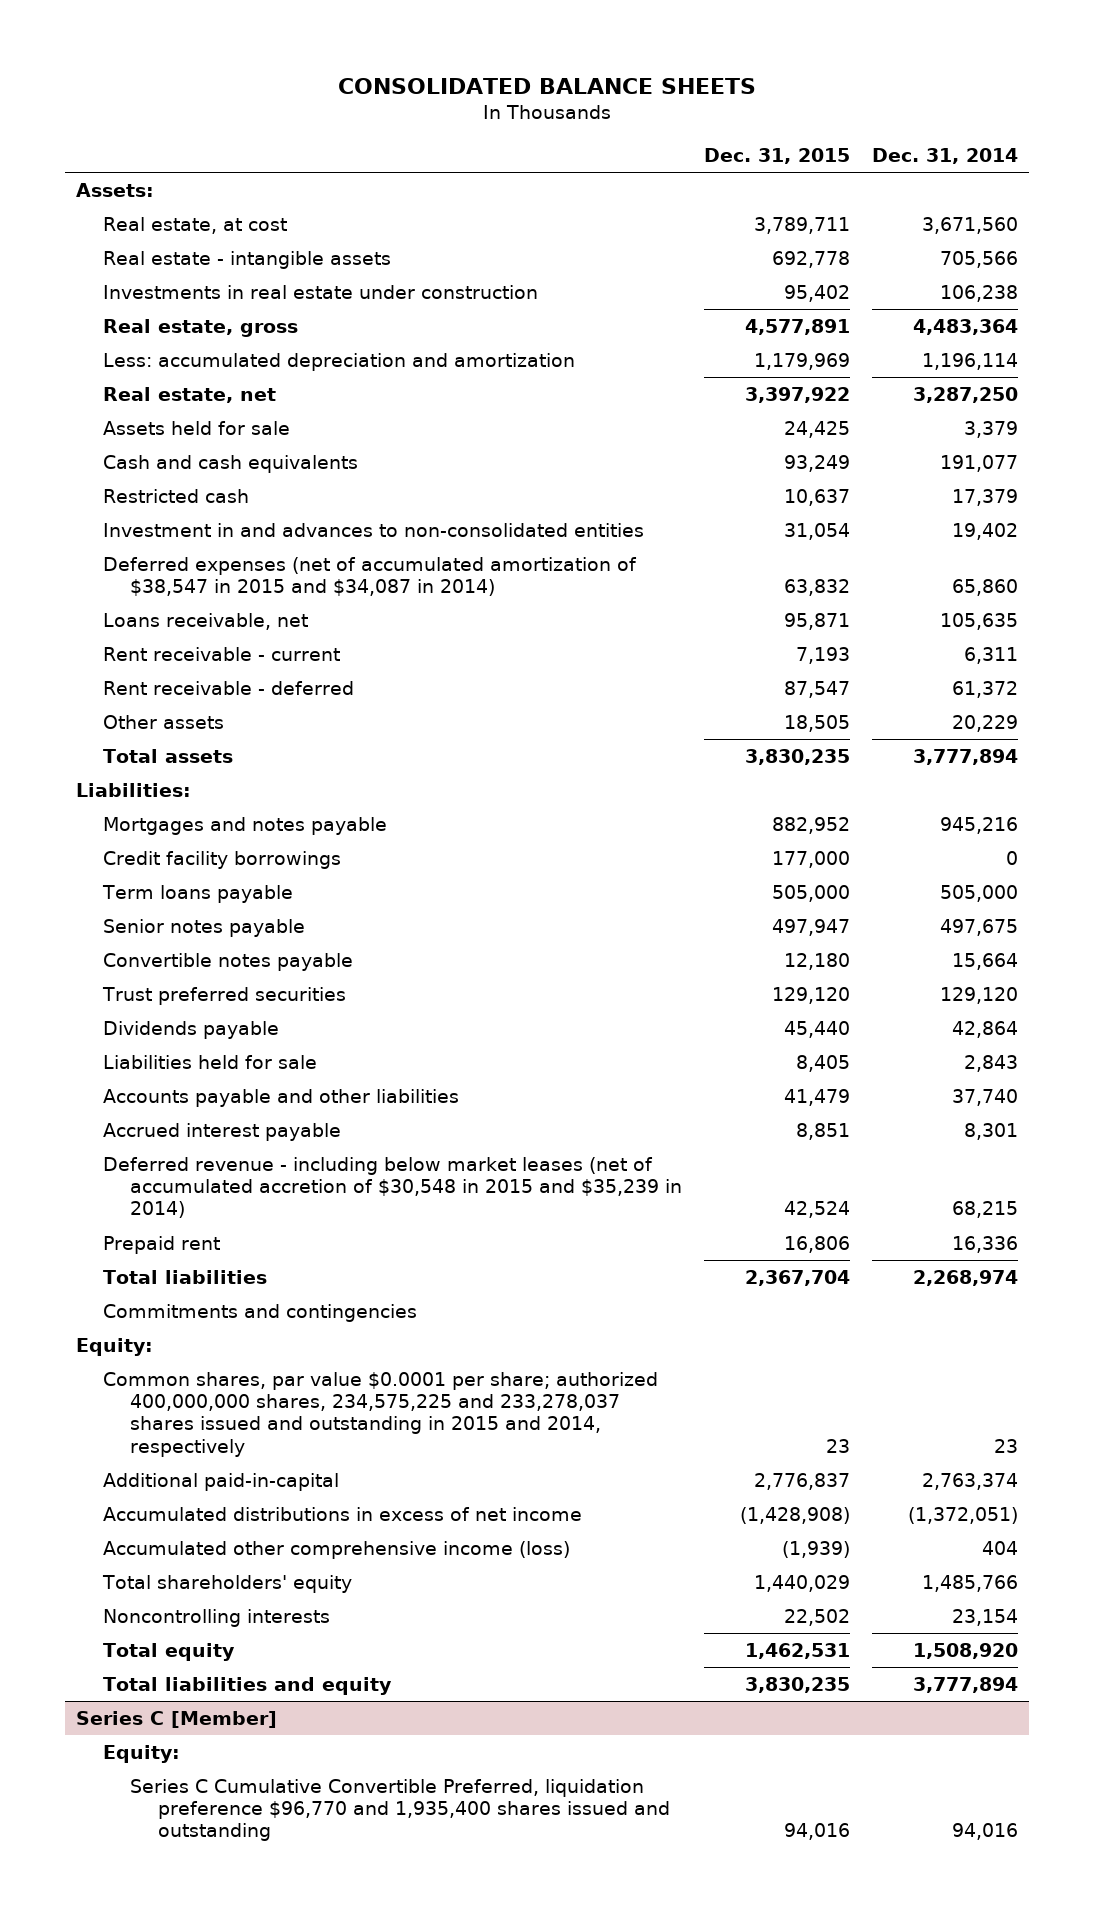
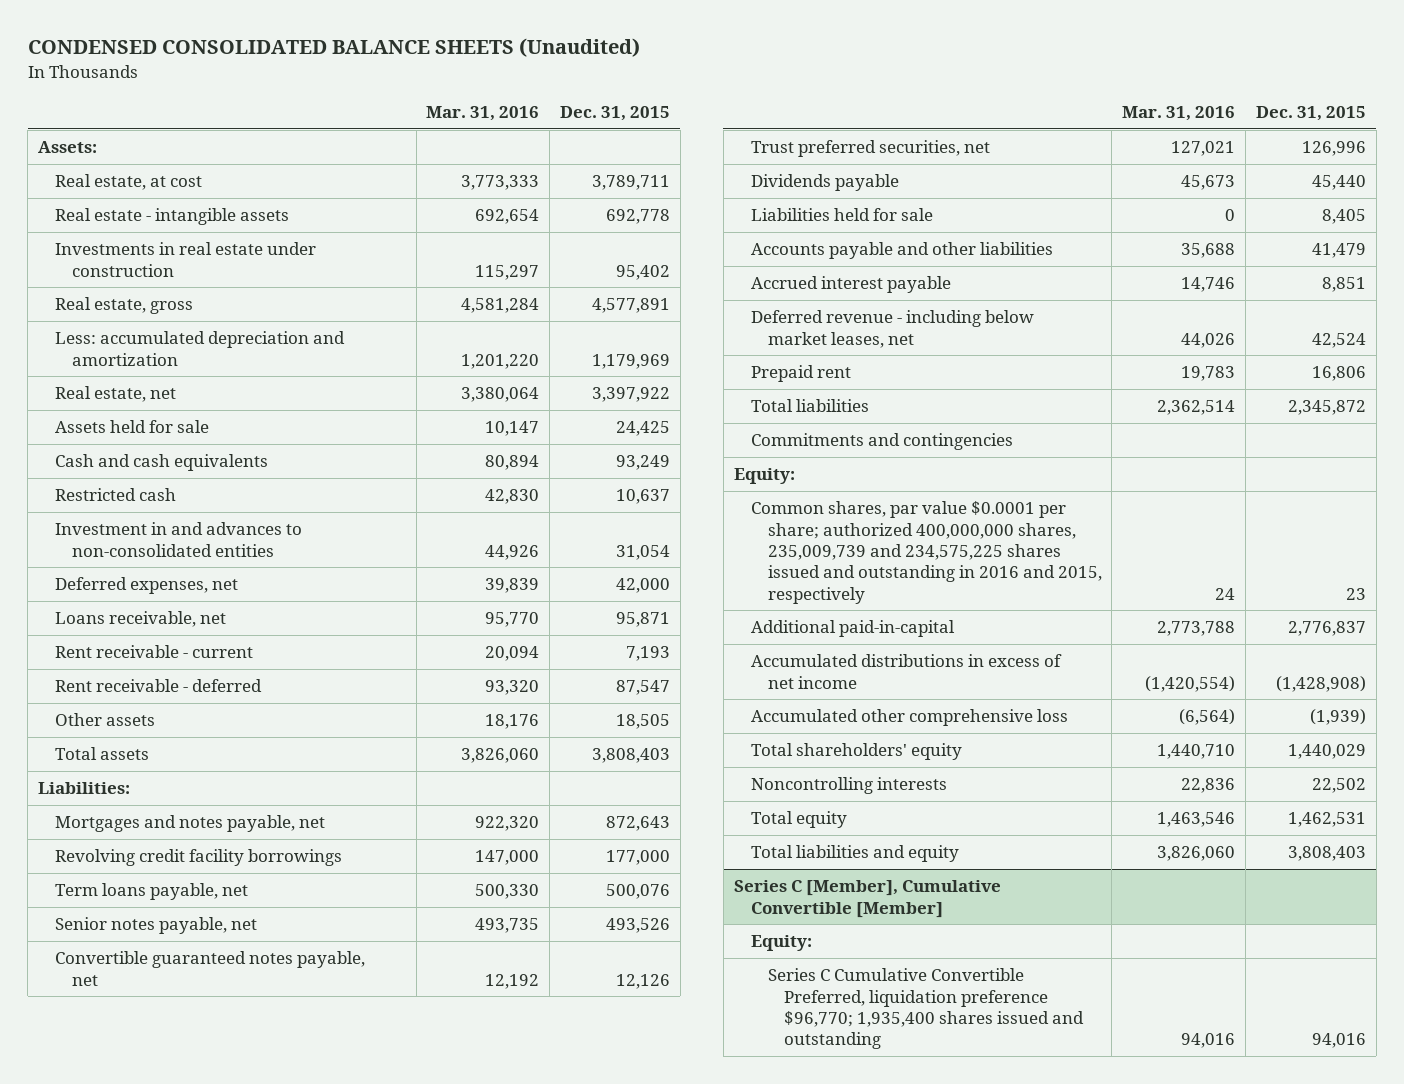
- CONSOLIDATED BALANCE SHEETS
+ CONDENSED CONSOLIDATED BALANCE SHEETS (Unaudited)
- | Dec. 31, 2015 | Dec. 31, 2014
+ | Mar. 31, 2016 | Dec. 31, 2015
- Deferred expenses (net of accumulated amortization of $38,547 in 2015 and $34,087 in 2014) | 63,832 | 65,860
+ Deferred expenses, net | 39,839 | 42,000
- Total assets | 3,830,235 | 3,777,894
+ Total assets | 3,826,060 | 3,808,403
- Mortgages and notes payable | 882,952 | 945,216
- Credit facility borrowings | 177,000 | 0
- Term loans payable | 505,000 | 505,000
- Senior notes payable | 497,947 | 497,675
- Convertible notes payable | 12,180 | 15,664
- Trust preferred securities | 129,120 | 129,120
+ Mortgages and notes payable, net | 922,320 | 872,643
+ Revolving credit facility borrowings | 147,000 | 177,000
+ Term loans payable, net | 500,330 | 500,076
+ Senior notes payable, net | 493,735 | 493,526
+ Convertible guaranteed notes payable, net | 12,192 | 12,126
+ Trust preferred securities, net | 127,021 | 126,996
- Deferred revenue - including below market leases (net of accumulated accretion of $30,548 in 2015 and $35,239 in 2014) | 42,524 | 68,215
+ Deferred revenue - including below market leases, net | 44,026 | 42,524
- Total liabilities | 2,367,704 | 2,268,974
+ Total liabilities | 2,362,514 | 2,345,872
- Common shares, par value $0.0001 per share; authorized 400,000,000 shares, 234,575,225 and 233,278,037 shares issued and outstanding in 2015 and 2014, respectively | 23 | 23
+ Common shares, par value $0.0001 per share; authorized 400,000,000 shares, 235,009,739 and 234,575,225 shares issued and outstanding in 2016 and 2015, respectively | 24 | 23
- Accumulated other comprehensive income (loss) | (1,939) | 404
+ Accumulated other comprehensive loss | (6,564) | (1,939)
- Total liabilities and equity | 3,830,235 | 3,777,894
- Series C [Member]
+ Total liabilities and equity | 3,826,060 | 3,808,403
+ Series C [Member], Cumulative Convertible [Member]
- Series C Cumulative Convertible Preferred, liquidation preference $96,770 and 1,935,400 shares issued and outstanding | 94,016 | 94,016
+ Series C Cumulative Convertible Preferred, liquidation preference $96,770; 1,935,400 shares issued and outstanding | 94,016 | 94,016

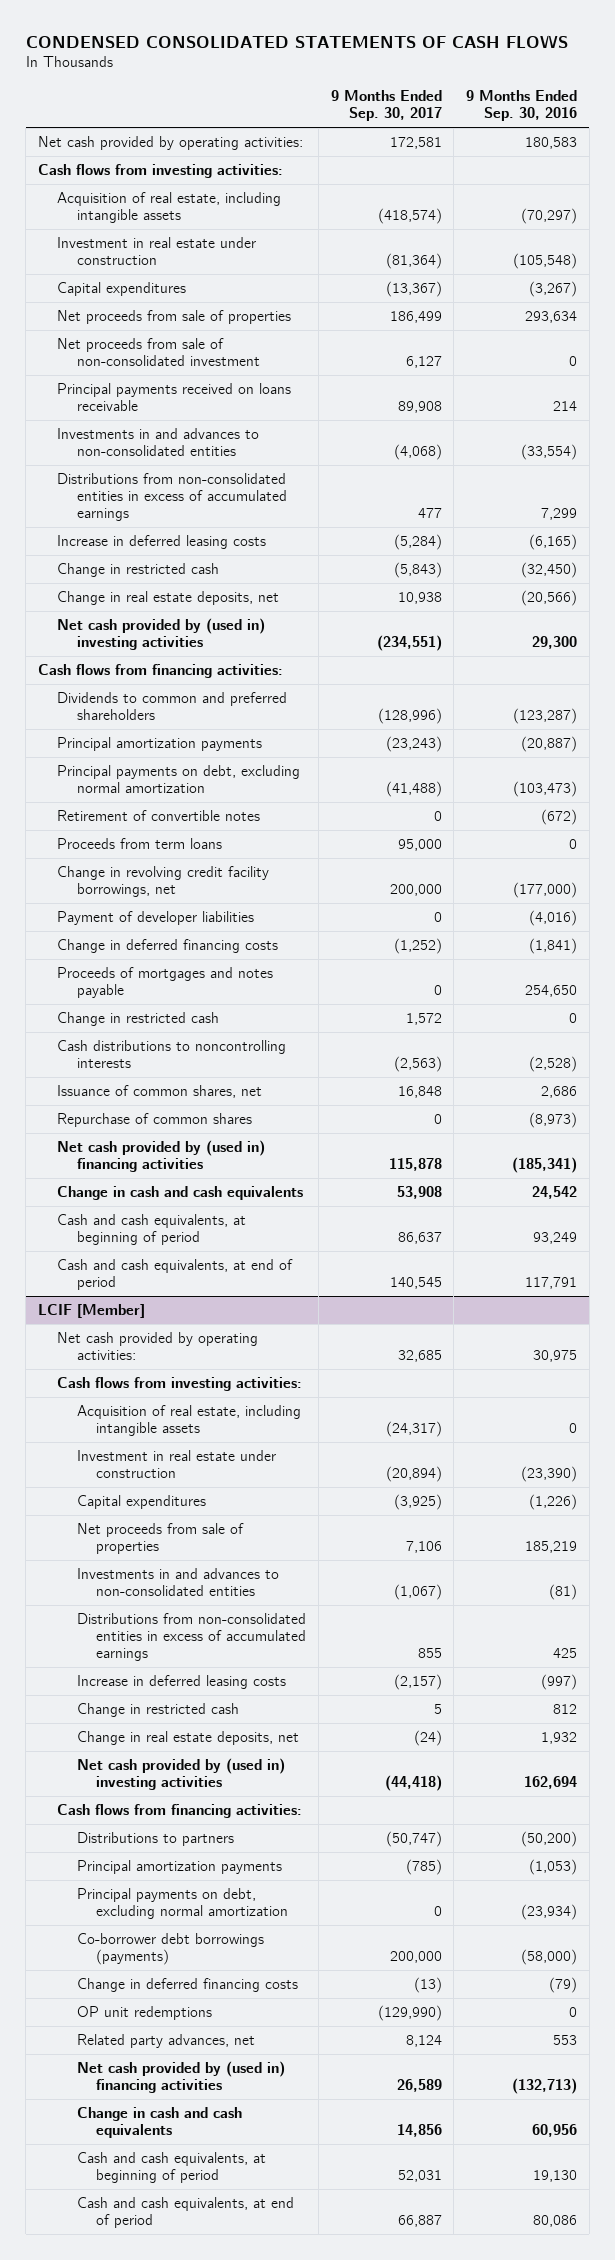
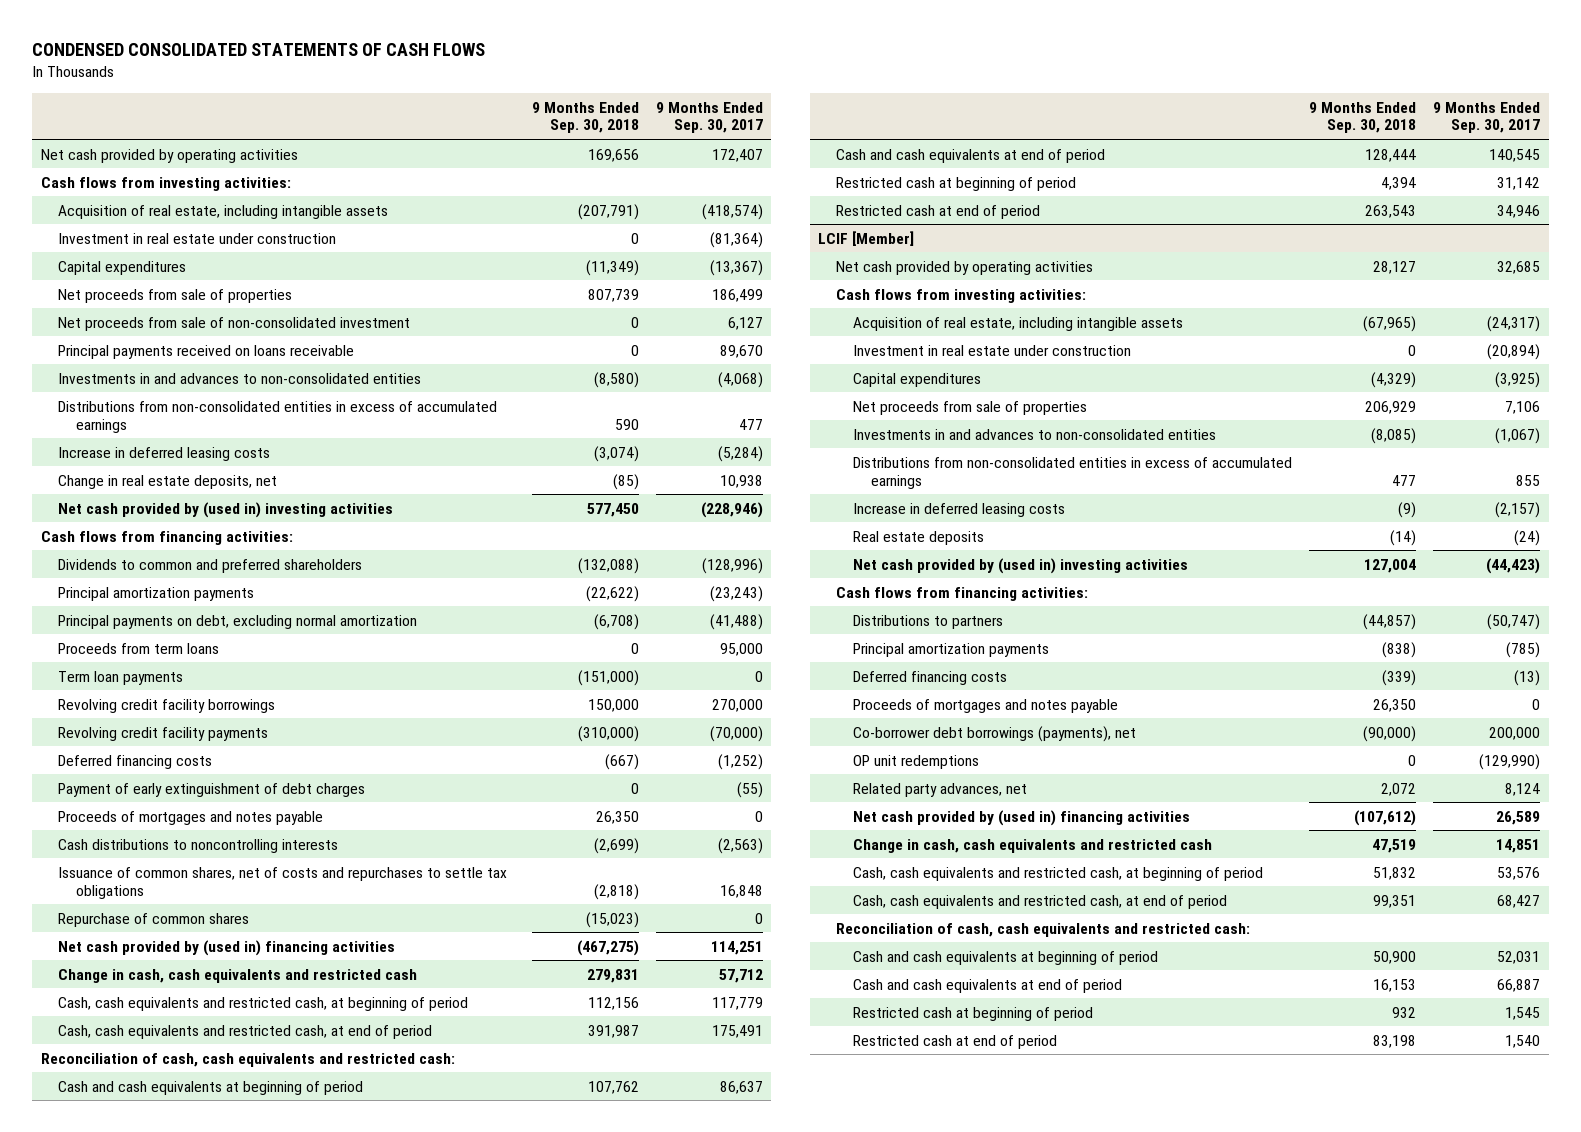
- | 9 Months Ended Sep. 30, 2017 | 9 Months Ended Sep. 30, 2016
+ | 9 Months Ended Sep. 30, 2018 | 9 Months Ended Sep. 30, 2017
- Net cash provided by operating activities: | 172,581 | 180,583
+ Net cash provided by operating activities | 169,656 | 172,407
- Principal payments received on loans receivable | 89,908 | 214
+ Principal payments received on loans receivable | 0 | 89,670
- Change in restricted cash | (5,843) | (32,450)
- Net cash provided by (used in) investing activities | (234,551) | 29,300
+ Net cash provided by (used in) investing activities | 577,450 | (228,946)
- Retirement of convertible notes | 0 | (672)
- Change in revolving credit facility borrowings, net | 200,000 | (177,000)
- Payment of developer liabilities | 0 | (4,016)
- Change in deferred financing costs | (1,252) | (1,841)
+ Term loan payments | (151,000) | 0
+ Revolving credit facility borrowings | 150,000 | 270,000
+ Revolving credit facility payments | (310,000) | (70,000)
+ Deferred financing costs | (667) | (1,252)
+ Payment of early extinguishment of debt charges | 0 | (55)
- Change in restricted cash | 1,572 | 0
- Issuance of common shares, net | 16,848 | 2,686
+ Issuance of common shares, net of costs and repurchases to settle tax obligations | (2,818) | 16,848
- Net cash provided by (used in) financing activities | 115,878 | (185,341)
- Change in cash and cash equivalents | 53,908 | 24,542
- Cash and cash equivalents, at beginning of period | 86,637 | 93,249
- Cash and cash equivalents, at end of period | 140,545 | 117,791
+ Net cash provided by (used in) financing activities | (467,275) | 114,251
+ Change in cash, cash equivalents and restricted cash | 279,831 | 57,712
+ Cash, cash equivalents and restricted cash, at beginning of period | 112,156 | 117,779
+ Cash, cash equivalents and restricted cash, at end of period | 391,987 | 175,491
+ Reconciliation of cash, cash equivalents and restricted cash:
+ Cash and cash equivalents at beginning of period | 107,762 | 86,637
+ Cash and cash equivalents at end of period | 128,444 | 140,545
+ Restricted cash at beginning of period | 4,394 | 31,142
+ Restricted cash at end of period | 263,543 | 34,946
@ LCIF [Member]
- Net cash provided by operating activities: | 32,685 | 30,975
+ Net cash provided by operating activities | 28,127 | 32,685
- Change in restricted cash | 5 | 812
- Change in real estate deposits, net | (24) | 1,932
- Net cash provided by (used in) investing activities | (44,418) | 162,694
+ Real estate deposits | (14) | (24)
+ Net cash provided by (used in) investing activities | 127,004 | (44,423)
- Principal payments on debt, excluding normal amortization | 0 | (23,934)
- Co-borrower debt borrowings (payments) | 200,000 | (58,000)
- Change in deferred financing costs | (13) | (79)
+ Deferred financing costs | (339) | (13)
+ Proceeds of mortgages and notes payable | 26,350 | 0
+ Co-borrower debt borrowings (payments), net | (90,000) | 200,000
- Change in cash and cash equivalents | 14,856 | 60,956
- Cash and cash equivalents, at beginning of period | 52,031 | 19,130
- Cash and cash equivalents, at end of period | 66,887 | 80,086
+ Change in cash, cash equivalents and restricted cash | 47,519 | 14,851
+ Cash, cash equivalents and restricted cash, at beginning of period | 51,832 | 53,576
+ Cash, cash equivalents and restricted cash, at end of period | 99,351 | 68,427
+ Reconciliation of cash, cash equivalents and restricted cash:
+ Cash and cash equivalents at beginning of period | 50,900 | 52,031
+ Cash and cash equivalents at end of period | 16,153 | 66,887
+ Restricted cash at beginning of period | 932 | 1,545
+ Restricted cash at end of period | 83,198 | 1,540

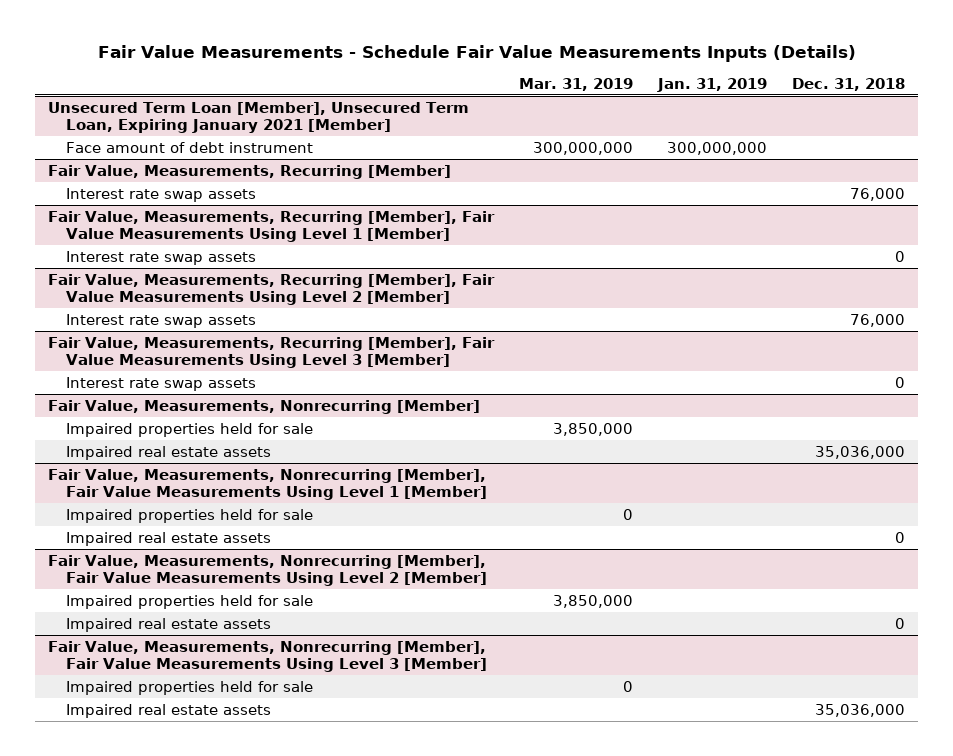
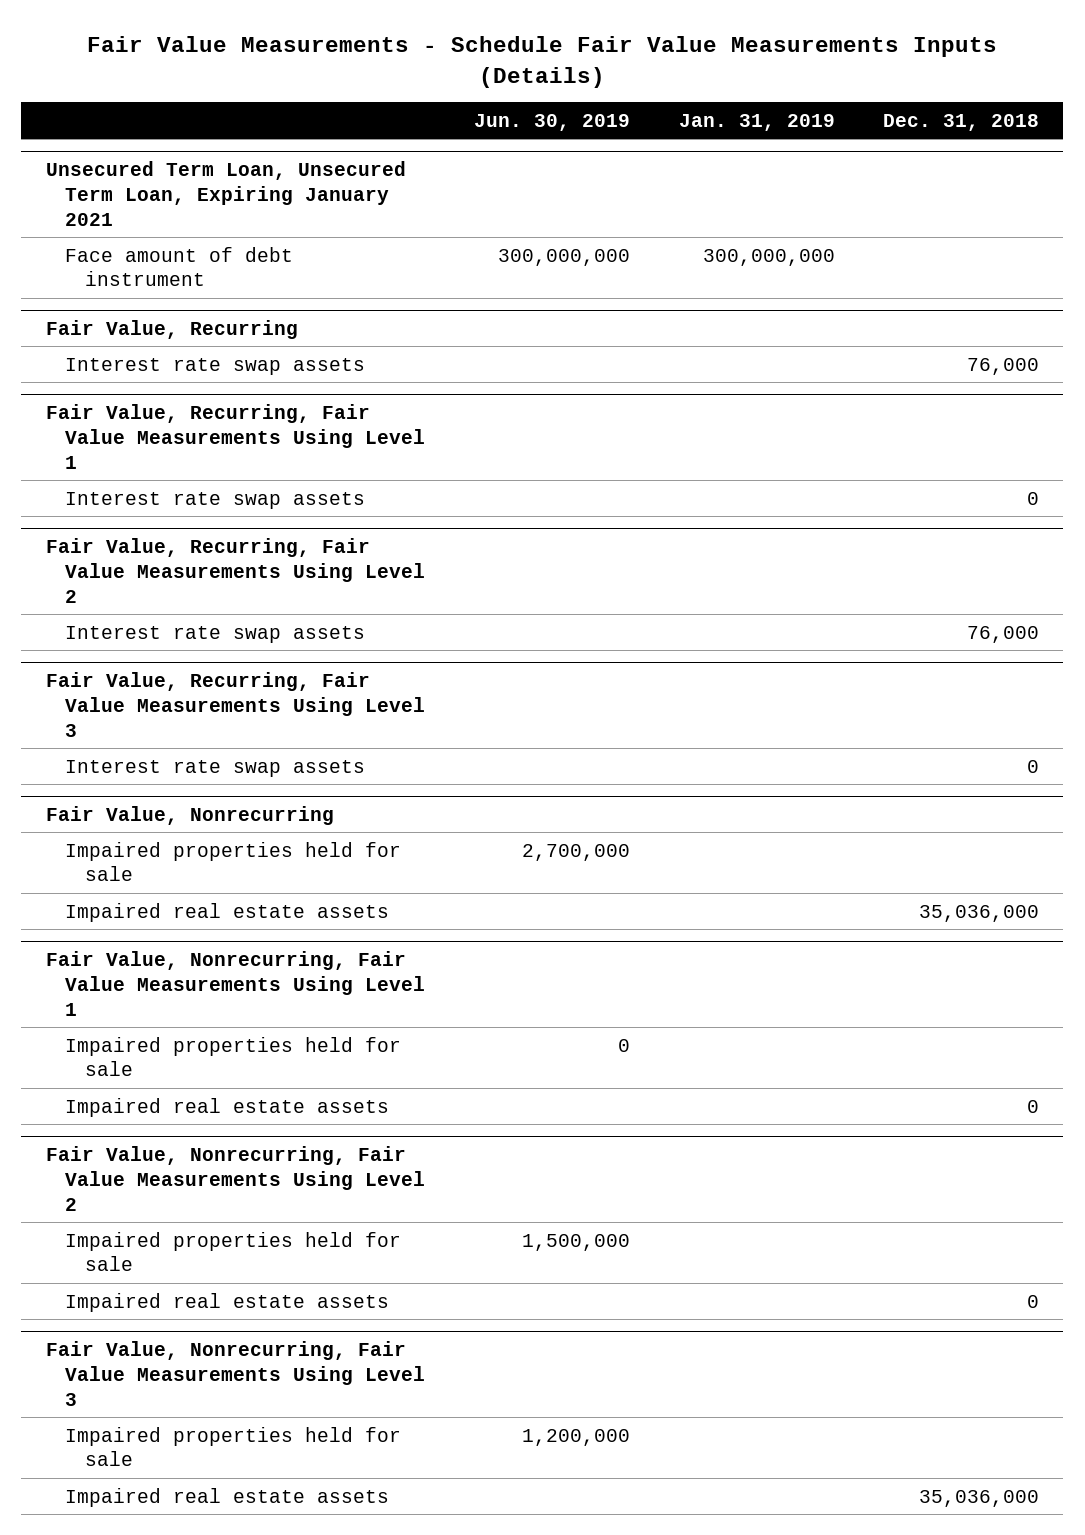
- | Mar. 31, 2019 | Jan. 31, 2019 | Dec. 31, 2018
+ | Jun. 30, 2019 | Jan. 31, 2019 | Dec. 31, 2018
- Unsecured Term Loan [Member], Unsecured Term Loan, Expiring January 2021 [Member]
+ Unsecured Term Loan, Unsecured Term Loan, Expiring January 2021
- Fair Value, Measurements, Recurring [Member]
+ Fair Value, Recurring
- Fair Value, Measurements, Recurring [Member], Fair Value Measurements Using Level 1 [Member]
+ Fair Value, Recurring, Fair Value Measurements Using Level 1
- Fair Value, Measurements, Recurring [Member], Fair Value Measurements Using Level 2 [Member]
+ Fair Value, Recurring, Fair Value Measurements Using Level 2
- Fair Value, Measurements, Recurring [Member], Fair Value Measurements Using Level 3 [Member]
+ Fair Value, Recurring, Fair Value Measurements Using Level 3
- Fair Value, Measurements, Nonrecurring [Member]
+ Fair Value, Nonrecurring
- Fair Value, Measurements, Nonrecurring [Member], Fair Value Measurements Using Level 1 [Member]
+ Fair Value, Nonrecurring, Fair Value Measurements Using Level 1
- Fair Value, Measurements, Nonrecurring [Member], Fair Value Measurements Using Level 2 [Member]
+ Fair Value, Nonrecurring, Fair Value Measurements Using Level 2
- Fair Value, Measurements, Nonrecurring [Member], Fair Value Measurements Using Level 3 [Member]
+ Fair Value, Nonrecurring, Fair Value Measurements Using Level 3

